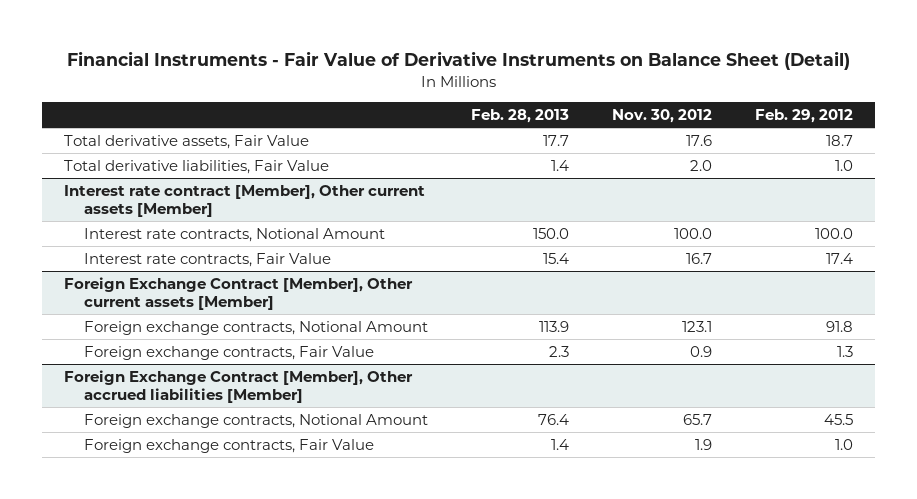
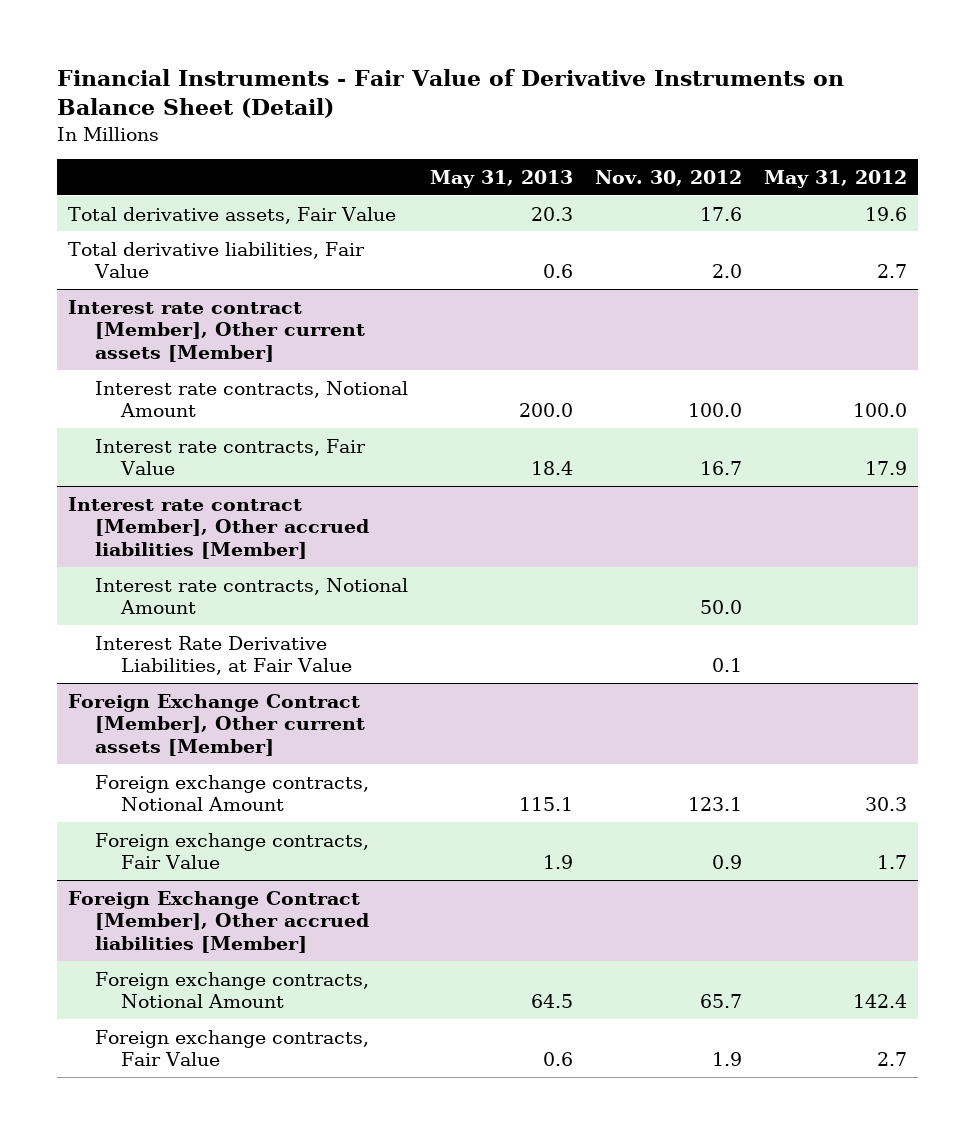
- | Feb. 28, 2013 | Nov. 30, 2012 | Feb. 29, 2012
+ | May 31, 2013 | Nov. 30, 2012 | May 31, 2012
+ Interest rate contract [Member], Other accrued liabilities [Member]
+ Interest rate contracts, Notional Amount | | 50.0 |
+ Interest Rate Derivative Liabilities, at Fair Value | | 0.1 |

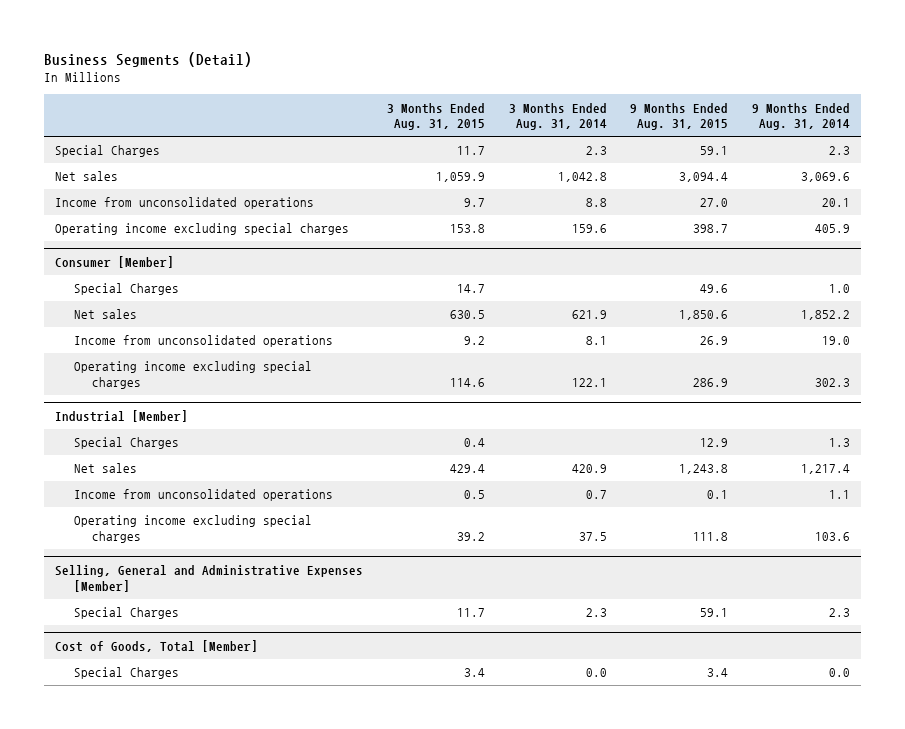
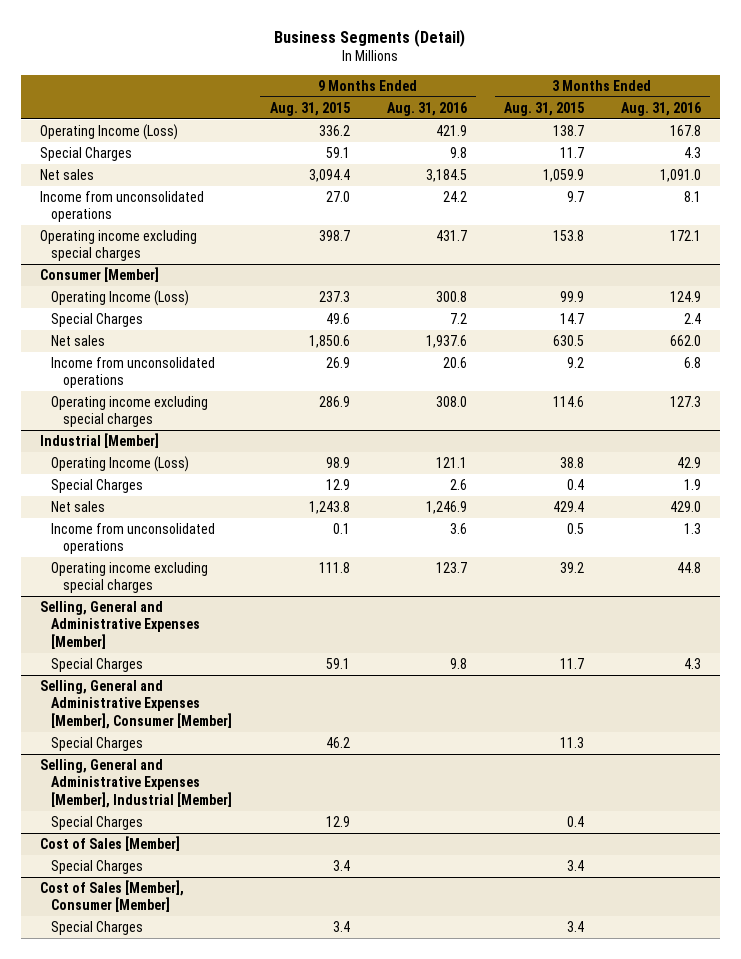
- | 3 Months Ended Aug. 31, 2015 | 3 Months Ended Aug. 31, 2014 | 9 Months Ended Aug. 31, 2015 | 9 Months Ended Aug. 31, 2014
+ | 9 Months Ended Aug. 31, 2015 | 9 Months Ended Aug. 31, 2016 | 3 Months Ended Aug. 31, 2015 | 3 Months Ended Aug. 31, 2016
+ Operating Income (Loss) | 336.2 | 421.9 | 138.7 | 167.8
@ Consumer [Member]
+ Operating Income (Loss) | 237.3 | 300.8 | 99.9 | 124.9
@ Industrial [Member]
+ Operating Income (Loss) | 98.9 | 121.1 | 38.8 | 42.9
- Cost of Goods, Total [Member]
+ Selling, General and Administrative Expenses [Member], Consumer [Member]
+ Special Charges | 46.2 | | 11.3 |
+ Selling, General and Administrative Expenses [Member], Industrial [Member]
+ Special Charges | 12.9 | | 0.4 |
+ Cost of Sales [Member]
+ Cost of Sales [Member], Consumer [Member]
+ Special Charges | 3.4 | | 3.4 |

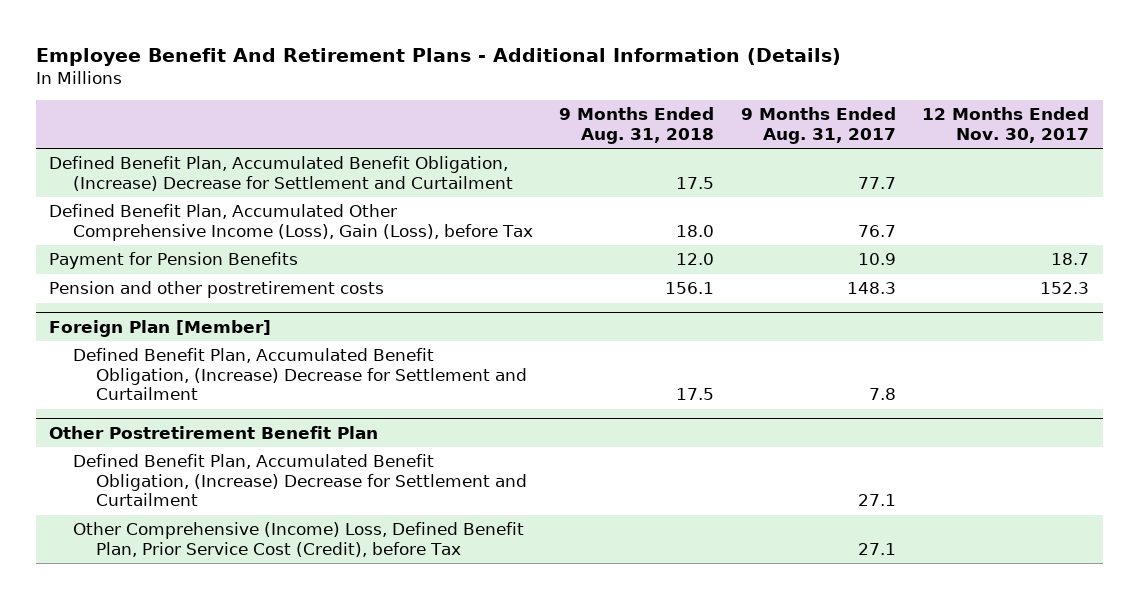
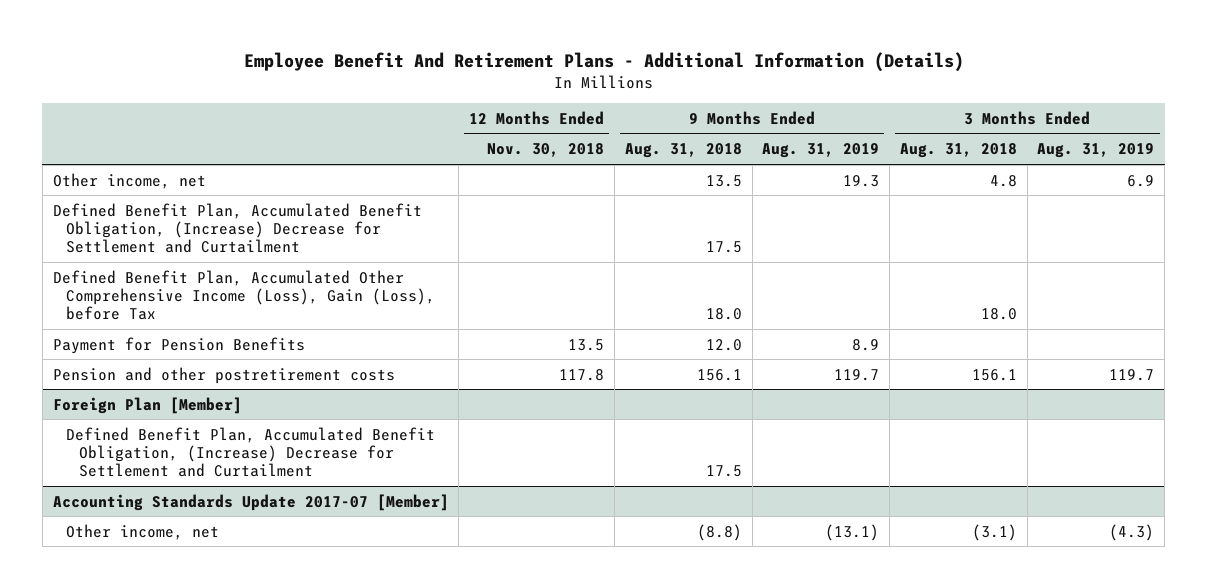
- | 9 Months Ended Aug. 31, 2018 | 9 Months Ended Aug. 31, 2017 | 12 Months Ended Nov. 30, 2017
+ | 12 Months Ended Nov. 30, 2018 | 9 Months Ended Aug. 31, 2018 | 9 Months Ended Aug. 31, 2019 | 3 Months Ended Aug. 31, 2018 | 3 Months Ended Aug. 31, 2019
+ Other income, net | | 13.5 | 19.3 | 4.8 | 6.9
- Other Postretirement Benefit Plan
- Defined Benefit Plan, Accumulated Benefit Obligation, (Increase) Decrease for Settlement and Curtailment | | 27.1 |
- Other Comprehensive (Income) Loss, Defined Benefit Plan, Prior Service Cost (Credit), before Tax | | 27.1 |
+ Accounting Standards Update 2017-07 [Member]
+ Other income, net | | (8.8) | (13.1) | (3.1) | (4.3)

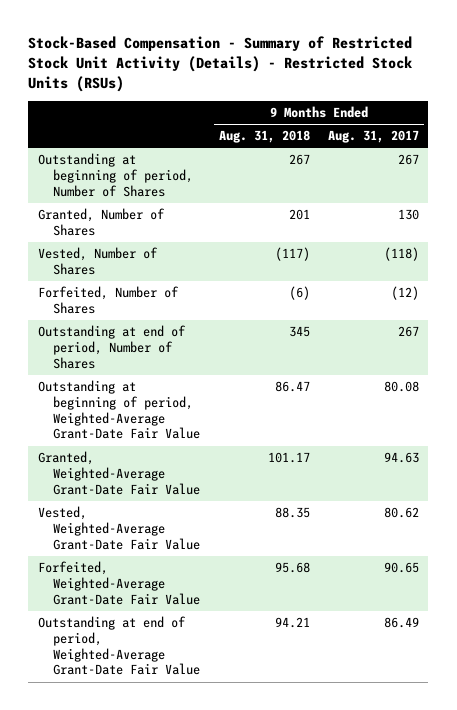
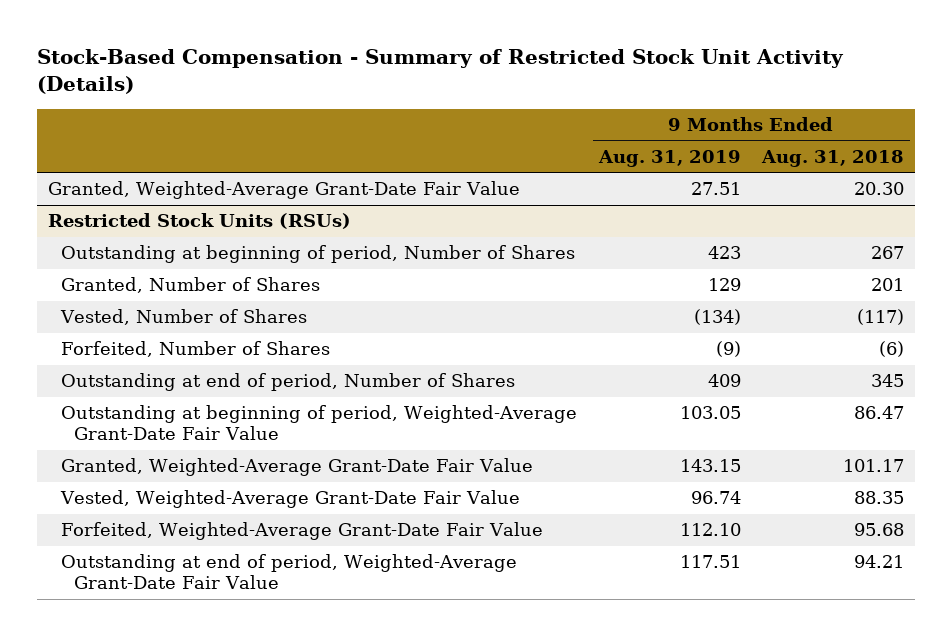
- Stock-Based Compensation - Summary of Restricted Stock Unit Activity (Details) - Restricted Stock Units (RSUs)
+ Stock-Based Compensation - Summary of Restricted Stock Unit Activity (Details)
- | 9 Months Ended Aug. 31, 2018 | 9 Months Ended Aug. 31, 2017
+ | 9 Months Ended Aug. 31, 2019 | 9 Months Ended Aug. 31, 2018
+ Granted, Weighted-Average Grant-Date Fair Value | 27.51 | 20.30
+ Restricted Stock Units (RSUs)

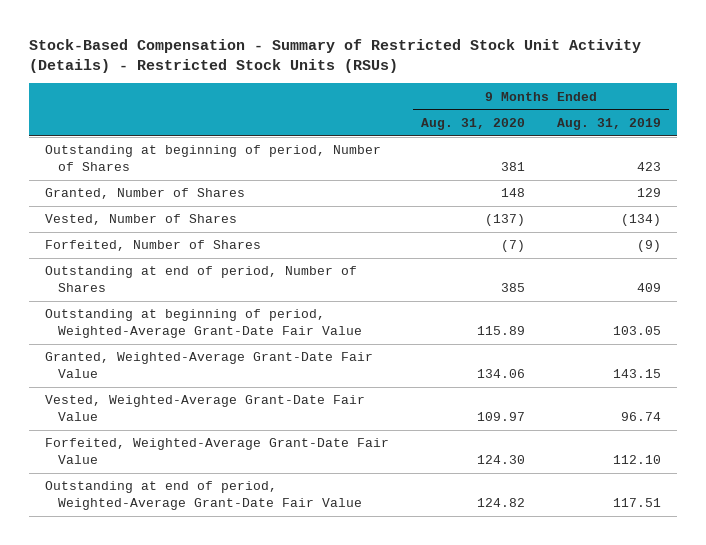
- Stock-Based Compensation - Summary of Restricted Stock Unit Activity (Details)
+ Stock-Based Compensation - Summary of Restricted Stock Unit Activity (Details) - Restricted Stock Units (RSUs)
- | 9 Months Ended Aug. 31, 2019 | 9 Months Ended Aug. 31, 2018
+ | 9 Months Ended Aug. 31, 2020 | 9 Months Ended Aug. 31, 2019
- Granted, Weighted-Average Grant-Date Fair Value | 27.51 | 20.30
- Restricted Stock Units (RSUs)

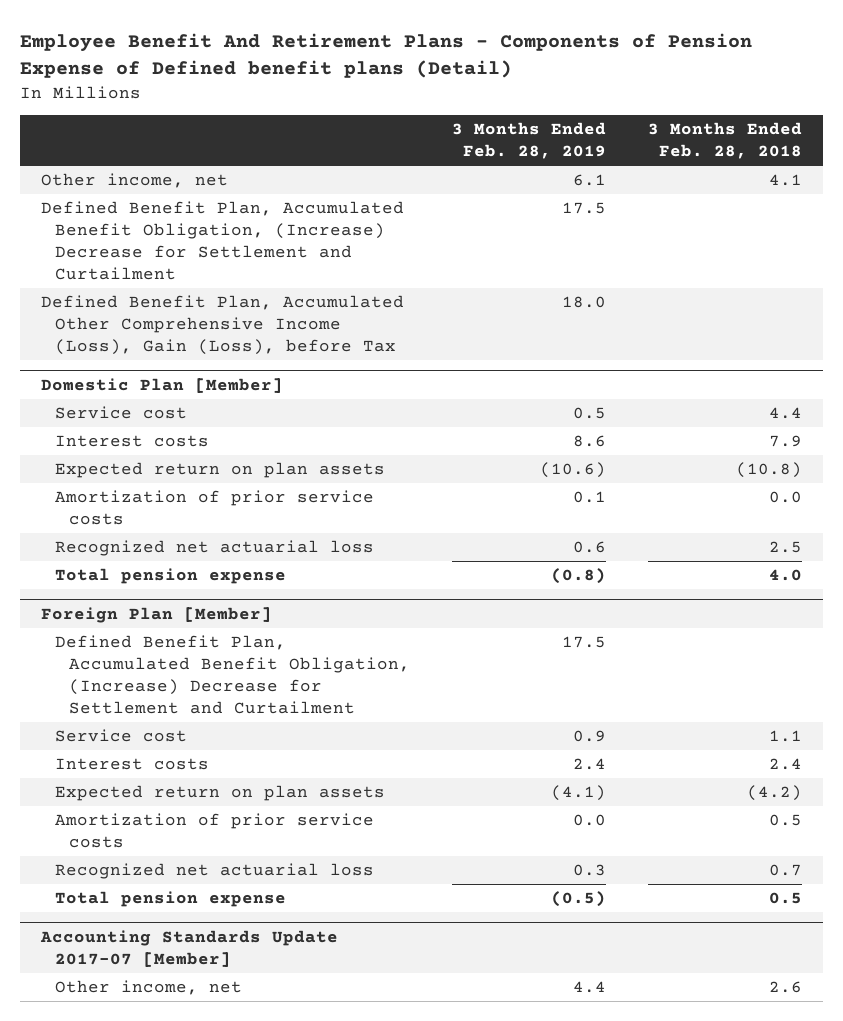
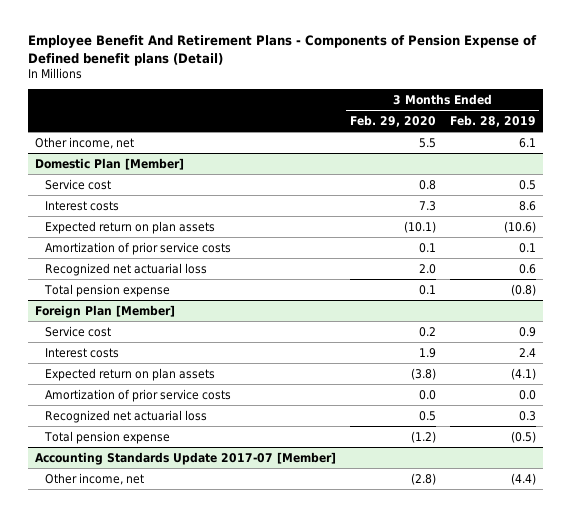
- | 3 Months Ended Feb. 28, 2019 | 3 Months Ended Feb. 28, 2018
+ | 3 Months Ended Feb. 29, 2020 | 3 Months Ended Feb. 28, 2019
- Defined Benefit Plan, Accumulated Benefit Obligation, (Increase) Decrease for Settlement and Curtailment | 17.5 |
- Defined Benefit Plan, Accumulated Other Comprehensive Income (Loss), Gain (Loss), before Tax | 18.0 |
@ Foreign Plan [Member]
- Defined Benefit Plan, Accumulated Benefit Obligation, (Increase) Decrease for Settlement and Curtailment | 17.5 |
@ Accounting Standards Update 2017-07 [Member]
- Other income, net | 4.4 | 2.6
+ Other income, net | (2.8) | (4.4)

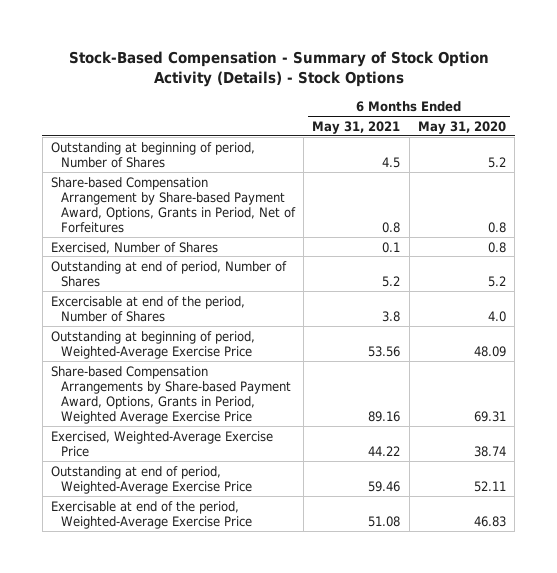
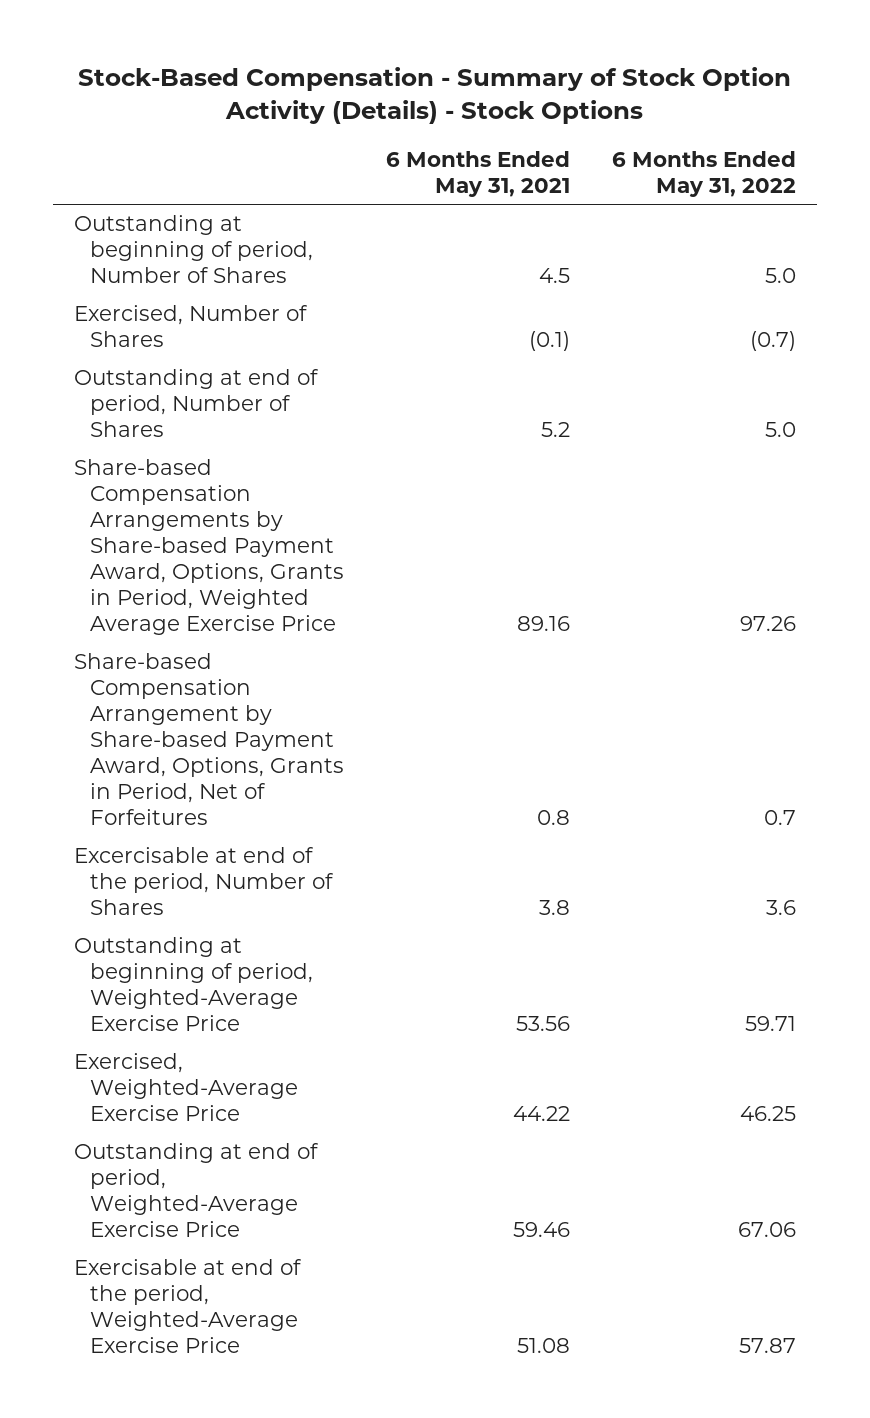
- | 6 Months Ended May 31, 2021 | 6 Months Ended May 31, 2020
+ | 6 Months Ended May 31, 2021 | 6 Months Ended May 31, 2022
- Exercised, Number of Shares | 0.1 | 0.8
+ Exercised, Number of Shares | (0.1) | (0.7)
moved up: Share-based Compensation Arrangements by Share-based Payment Award, Options, Grants in Period, Weighted Average Exercise Price | 89.16 | 97.26
moved down: Share-based Compensation Arrangement by Share-based Payment Award, Options, Grants in Period, Net of Forfeitures | 0.8 | 0.7

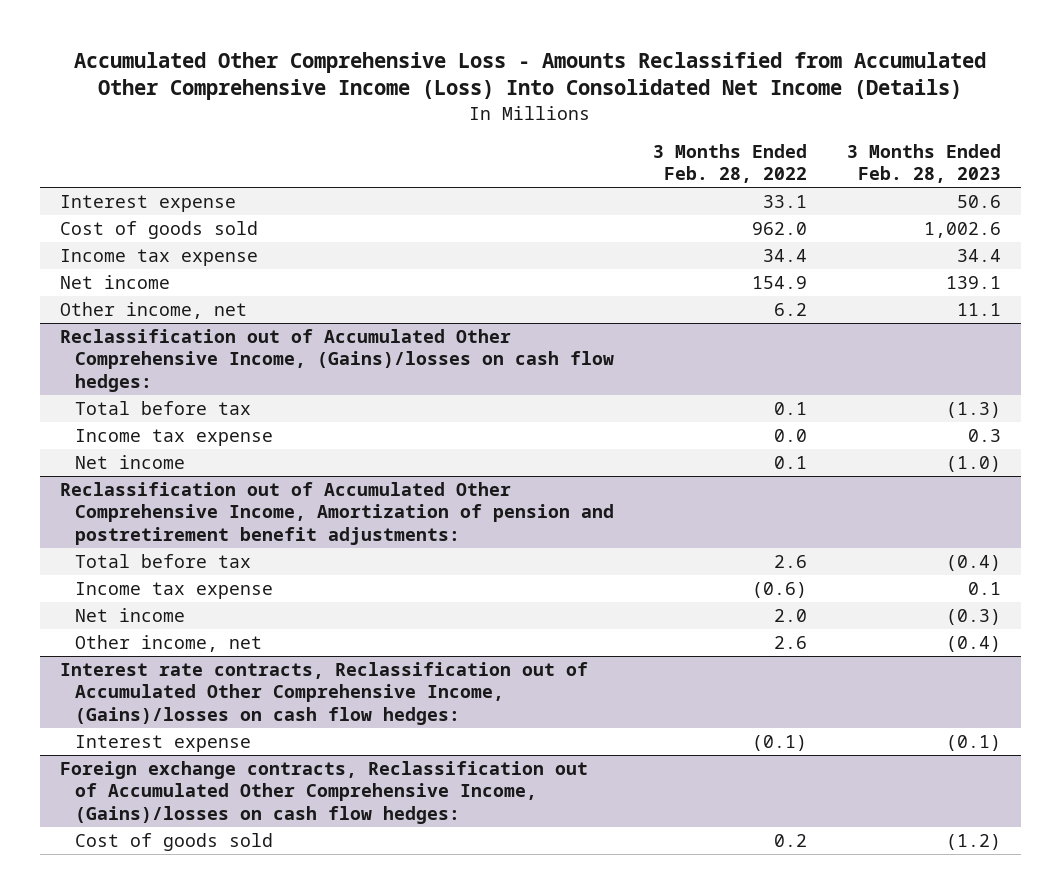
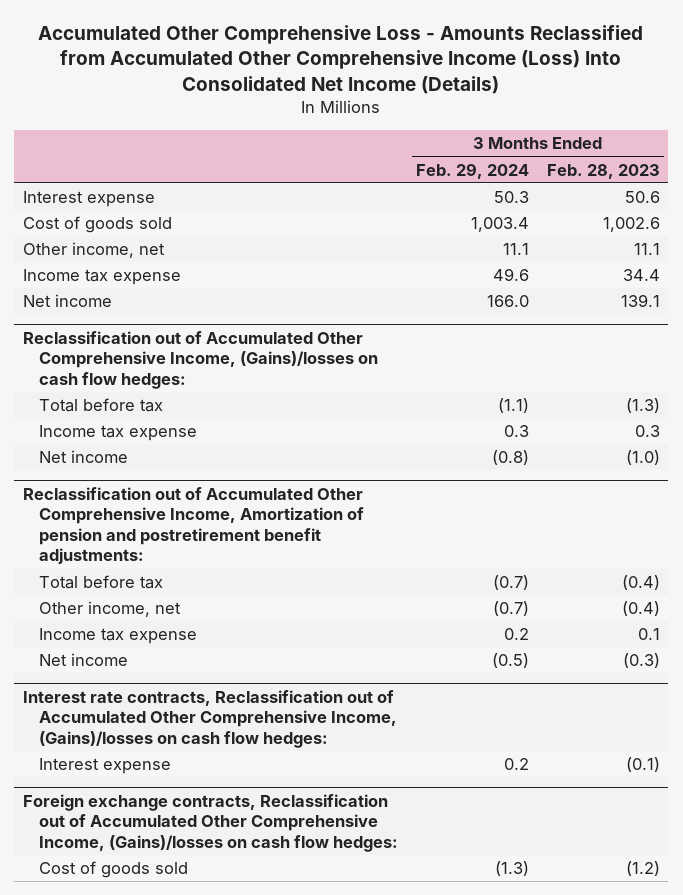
- | 3 Months Ended Feb. 28, 2022 | 3 Months Ended Feb. 28, 2023
+ | 3 Months Ended Feb. 29, 2024 | 3 Months Ended Feb. 28, 2023
moved up: Other income, net | 11.1 | 11.1
@ Reclassification out of Accumulated Other Comprehensive Income, Amortization of pension and postretirement benefit adjustments:
moved up: Other income, net | (0.7) | (0.4)

